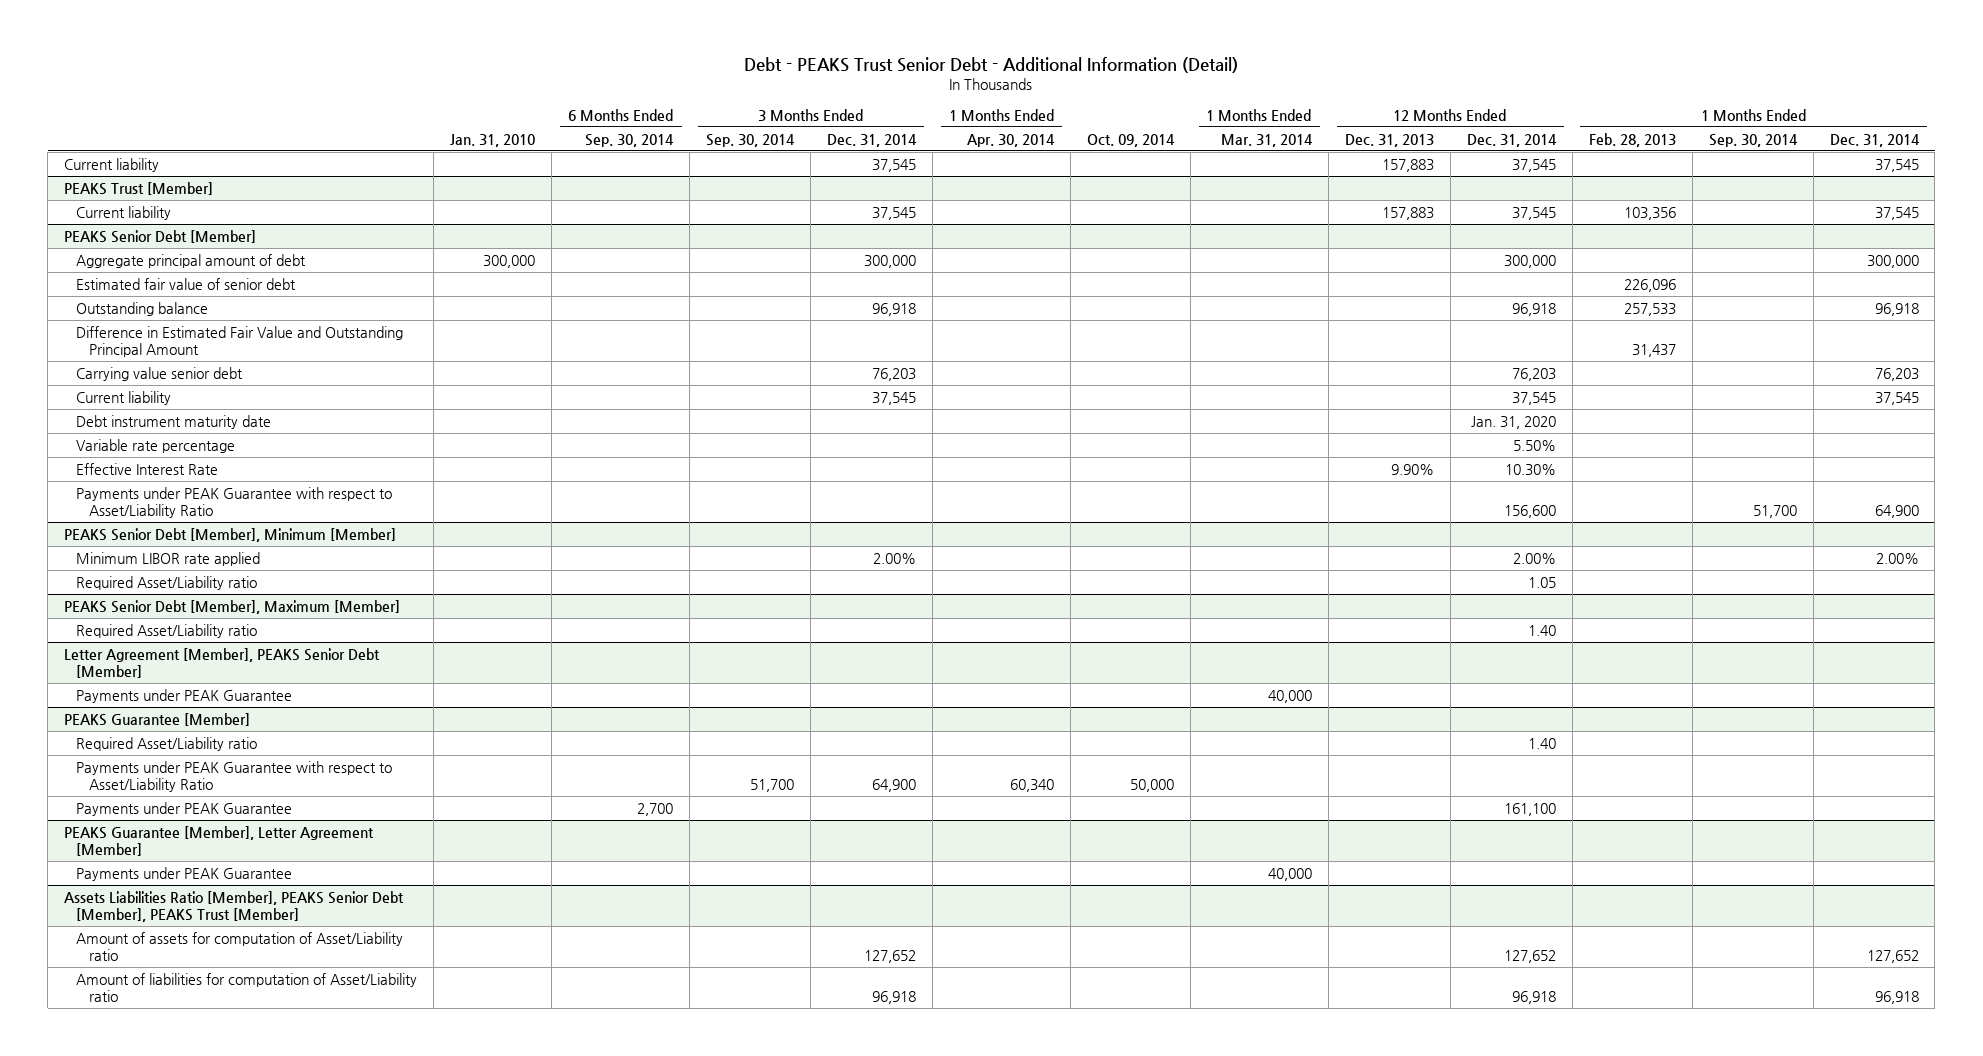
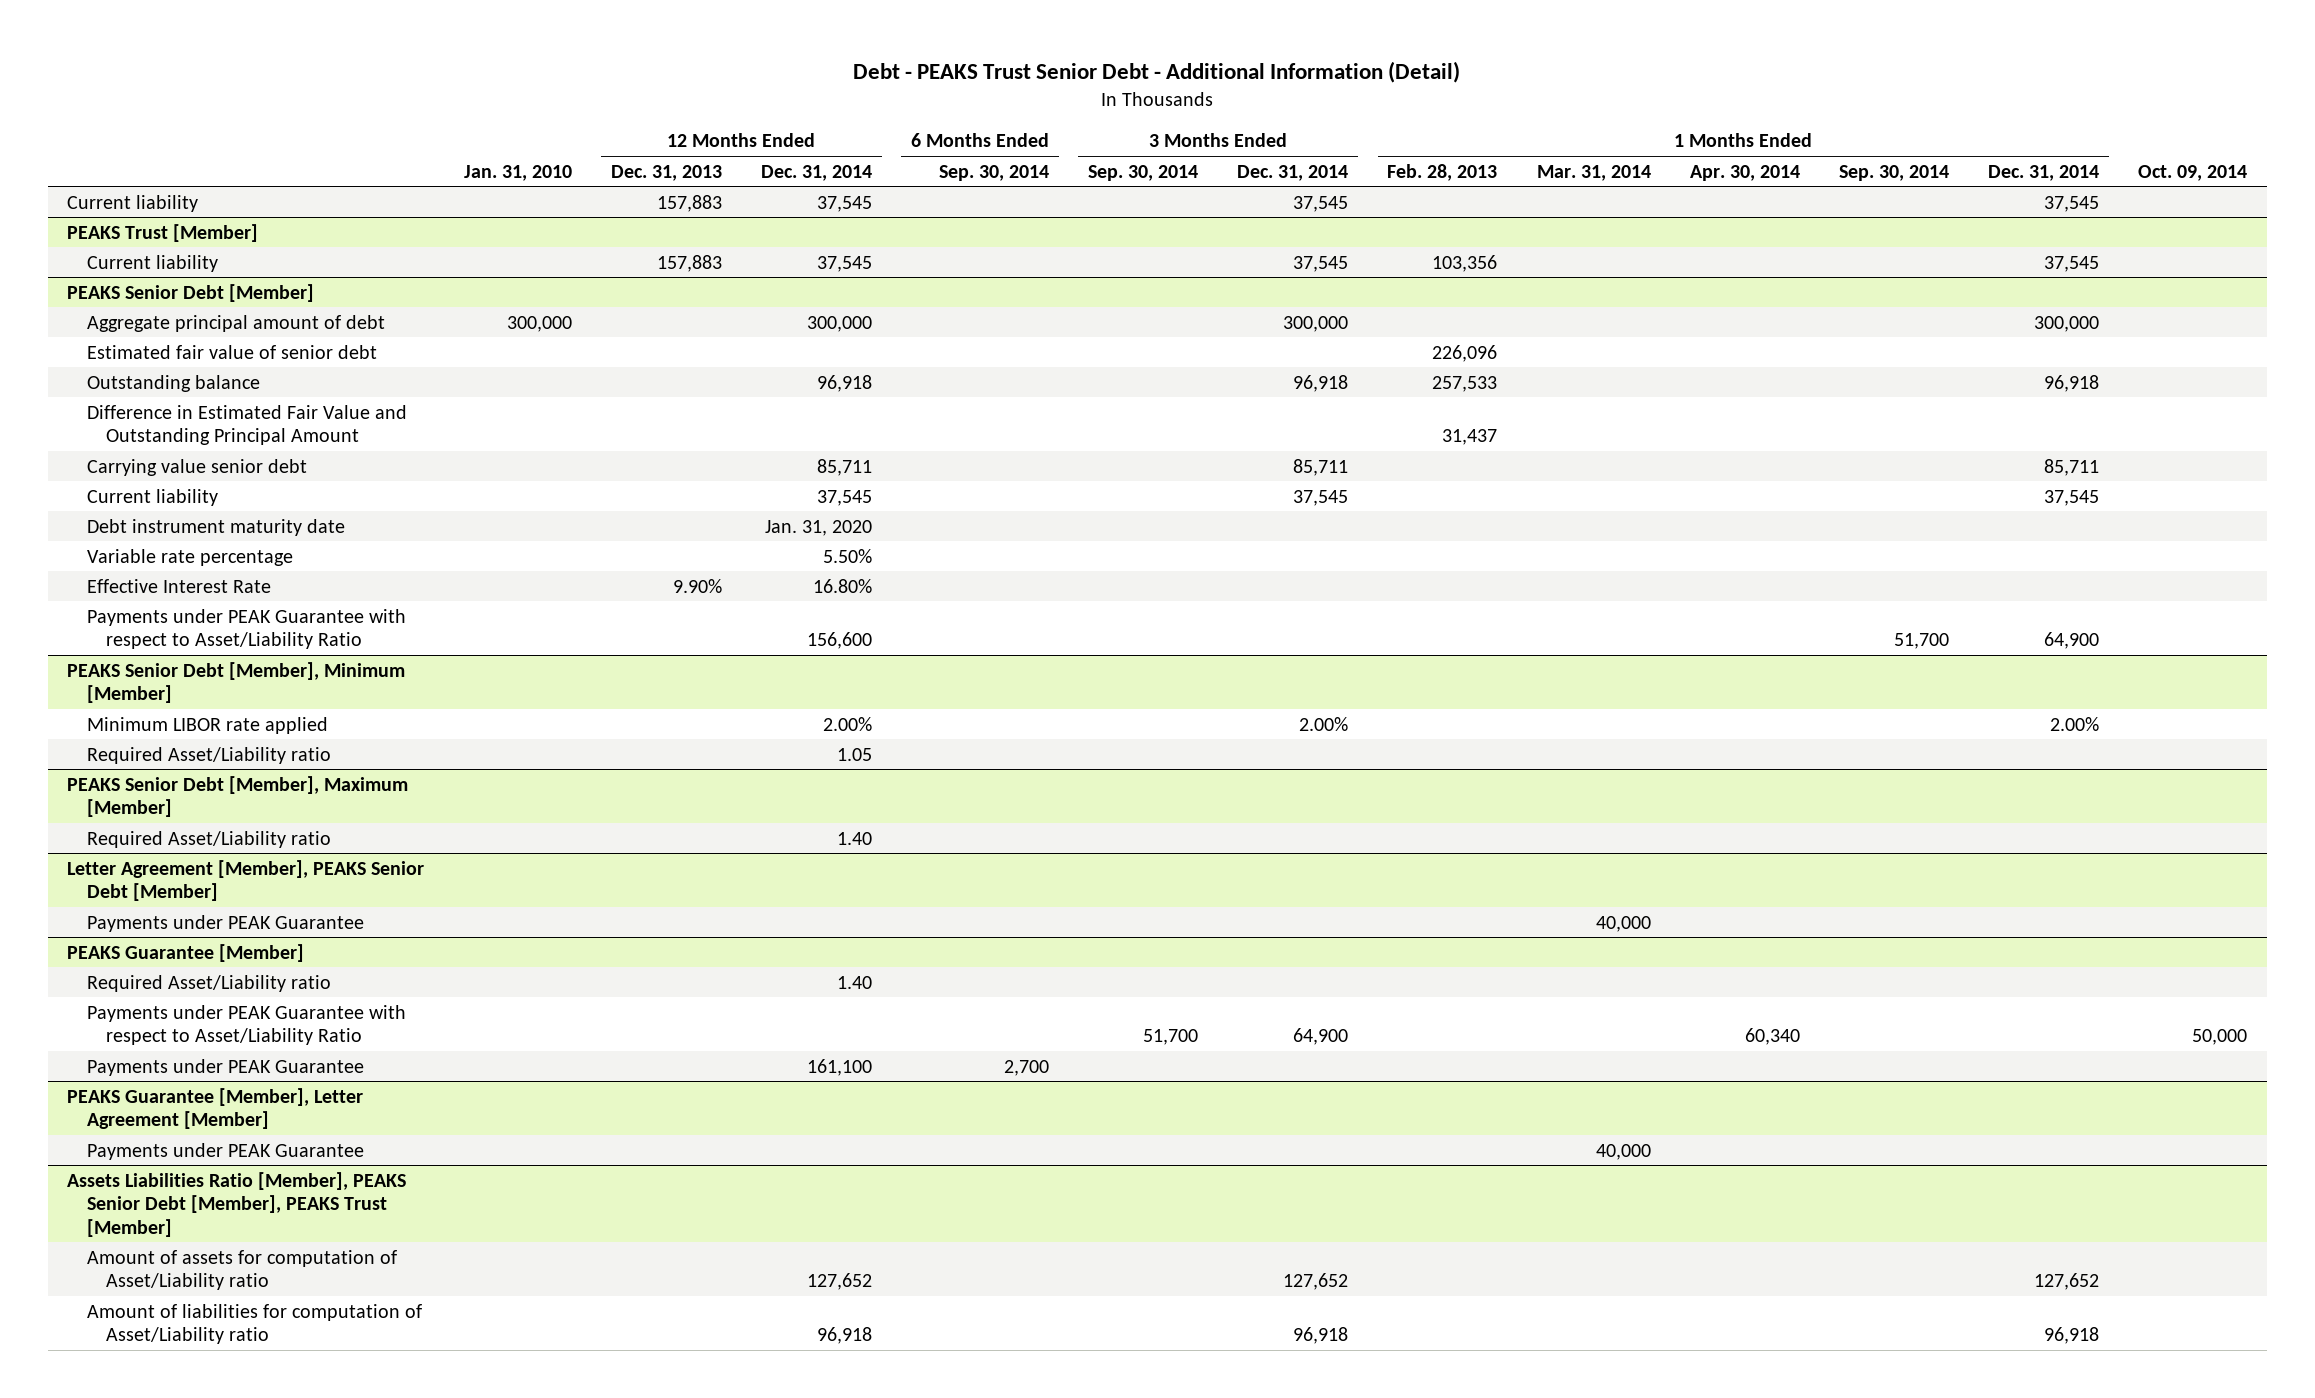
- | Jan. 31, 2010 | 6 Months Ended Sep. 30, 2014 | 3 Months Ended Sep. 30, 2014 | 3 Months Ended Dec. 31, 2014 | 1 Months Ended Apr. 30, 2014 | Oct. 09, 2014 | 1 Months Ended Mar. 31, 2014 | 12 Months Ended Dec. 31, 2013 | 12 Months Ended Dec. 31, 2014 | 1 Months Ended Feb. 28, 2013 | 1 Months Ended Sep. 30, 2014 | 1 Months Ended Dec. 31, 2014
+ | Jan. 31, 2010 | 12 Months Ended Dec. 31, 2013 | 12 Months Ended Dec. 31, 2014 | 6 Months Ended Sep. 30, 2014 | 3 Months Ended Sep. 30, 2014 | 3 Months Ended Dec. 31, 2014 | 1 Months Ended Feb. 28, 2013 | 1 Months Ended Mar. 31, 2014 | 1 Months Ended Apr. 30, 2014 | 1 Months Ended Sep. 30, 2014 | 1 Months Ended Dec. 31, 2014 | Oct. 09, 2014
@ PEAKS Senior Debt [Member]
- Carrying value senior debt | | | | 76,203 | | | | | 76,203 | | | 76,203
+ Carrying value senior debt | | | 85,711 | | | 85,711 | | | | | 85,711 |
- Effective Interest Rate | | | | | | | | 9.90% | 10.30% | | |
+ Effective Interest Rate | | 9.90% | 16.80% | | | | | | | | |

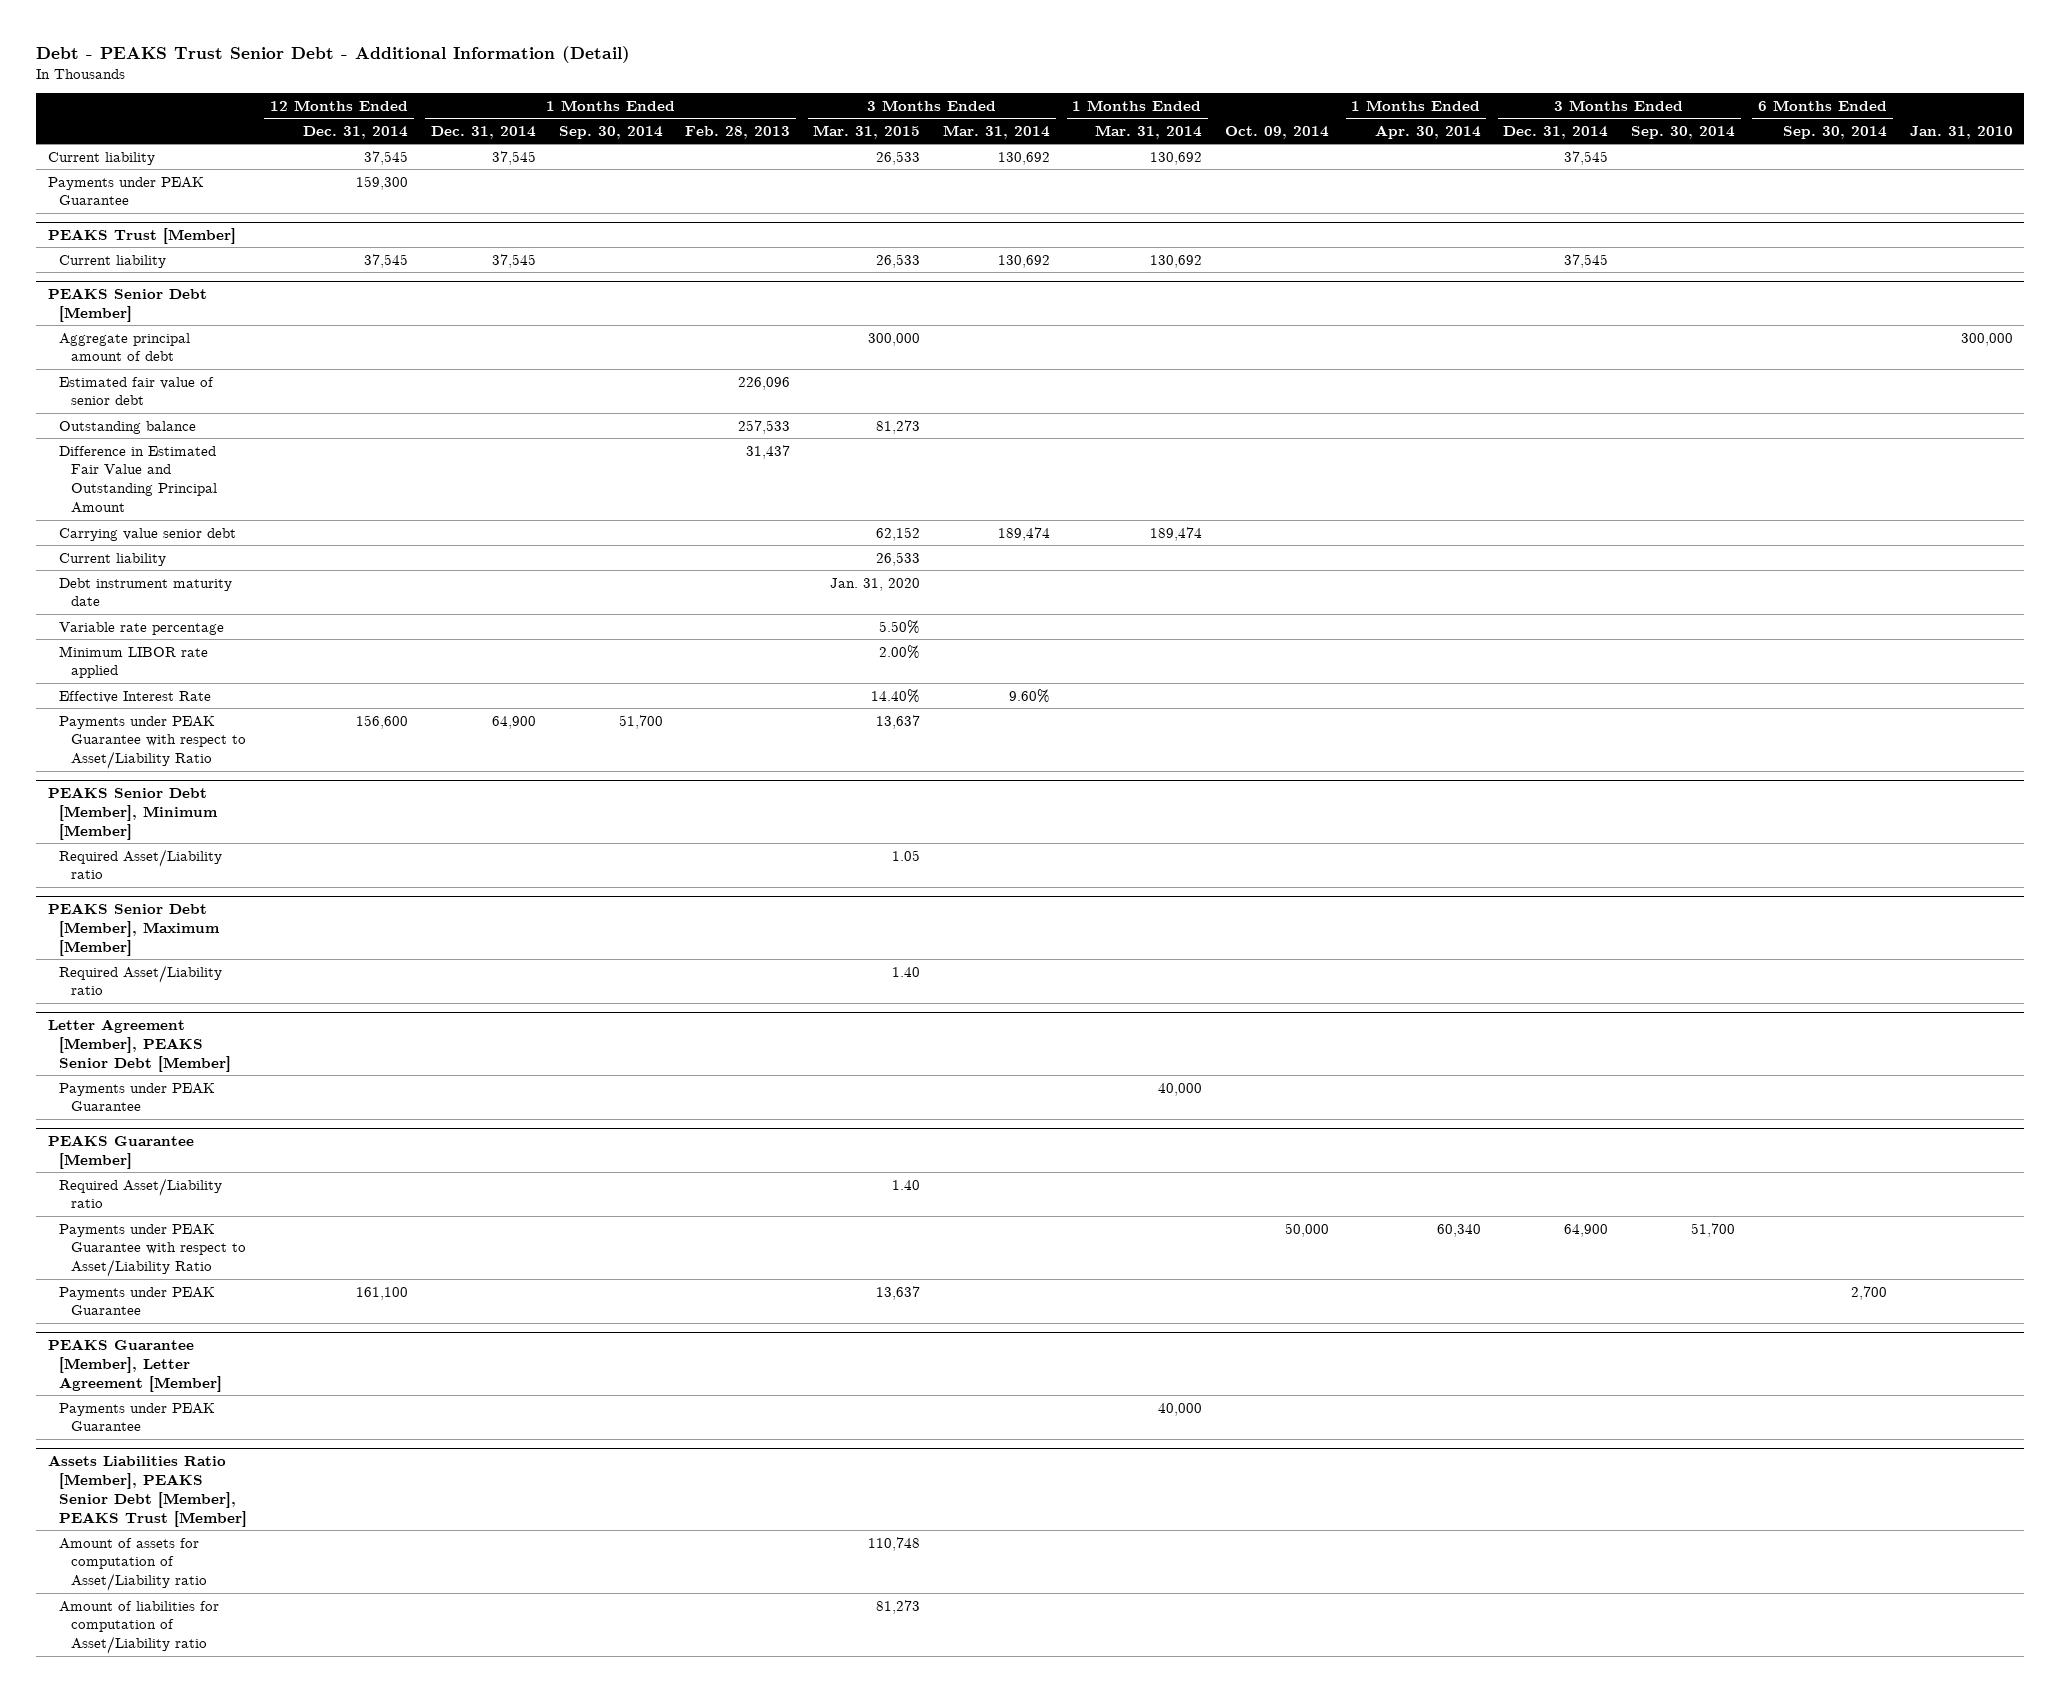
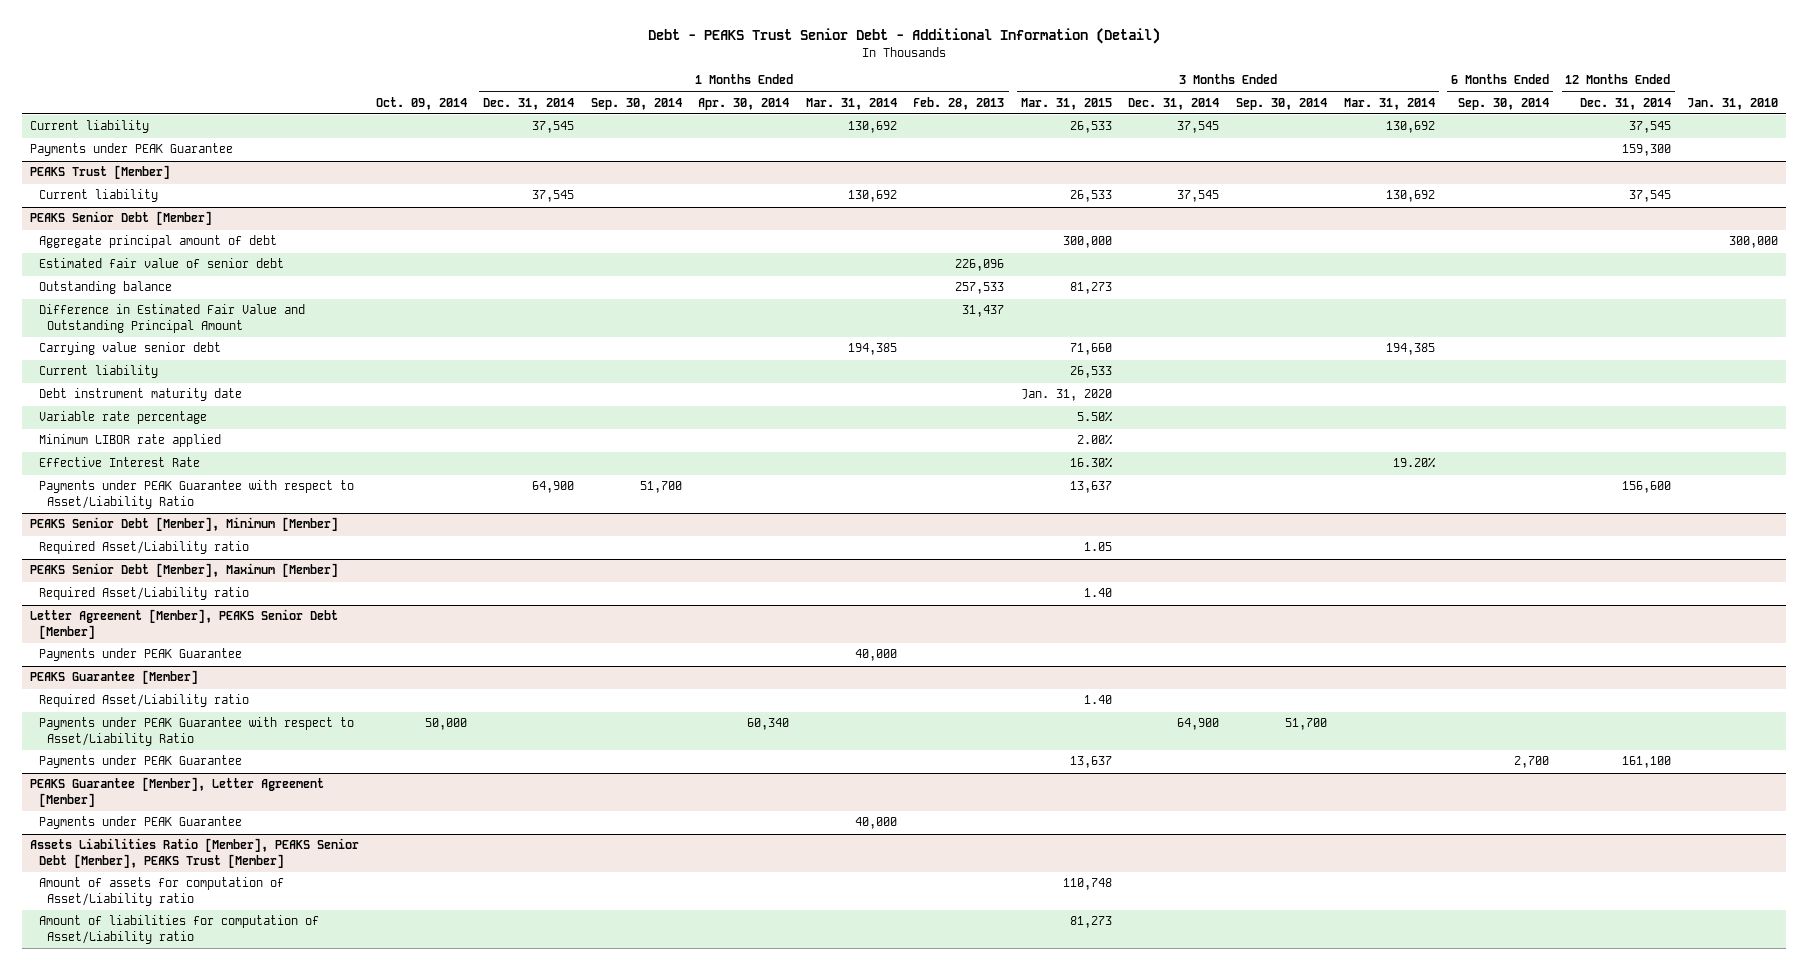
- | 12 Months Ended Dec. 31, 2014 | 1 Months Ended Dec. 31, 2014 | 1 Months Ended Sep. 30, 2014 | 1 Months Ended Feb. 28, 2013 | 3 Months Ended Mar. 31, 2015 | 3 Months Ended Mar. 31, 2014 | 1 Months Ended Mar. 31, 2014 | Oct. 09, 2014 | 1 Months Ended Apr. 30, 2014 | 3 Months Ended Dec. 31, 2014 | 3 Months Ended Sep. 30, 2014 | 6 Months Ended Sep. 30, 2014 | Jan. 31, 2010
+ | Oct. 09, 2014 | 1 Months Ended Dec. 31, 2014 | 1 Months Ended Sep. 30, 2014 | 1 Months Ended Apr. 30, 2014 | 1 Months Ended Mar. 31, 2014 | 1 Months Ended Feb. 28, 2013 | 3 Months Ended Mar. 31, 2015 | 3 Months Ended Dec. 31, 2014 | 3 Months Ended Sep. 30, 2014 | 3 Months Ended Mar. 31, 2014 | 6 Months Ended Sep. 30, 2014 | 12 Months Ended Dec. 31, 2014 | Jan. 31, 2010
@ PEAKS Senior Debt [Member]
- Carrying value senior debt | | | | | 62,152 | 189,474 | 189,474 | | | | | |
+ Carrying value senior debt | | | | | 194,385 | | 71,660 | | | 194,385 | | |
- Effective Interest Rate | | | | | 14.40% | 9.60% | | | | | | |
+ Effective Interest Rate | | | | | | | 16.30% | | | 19.20% | | |

